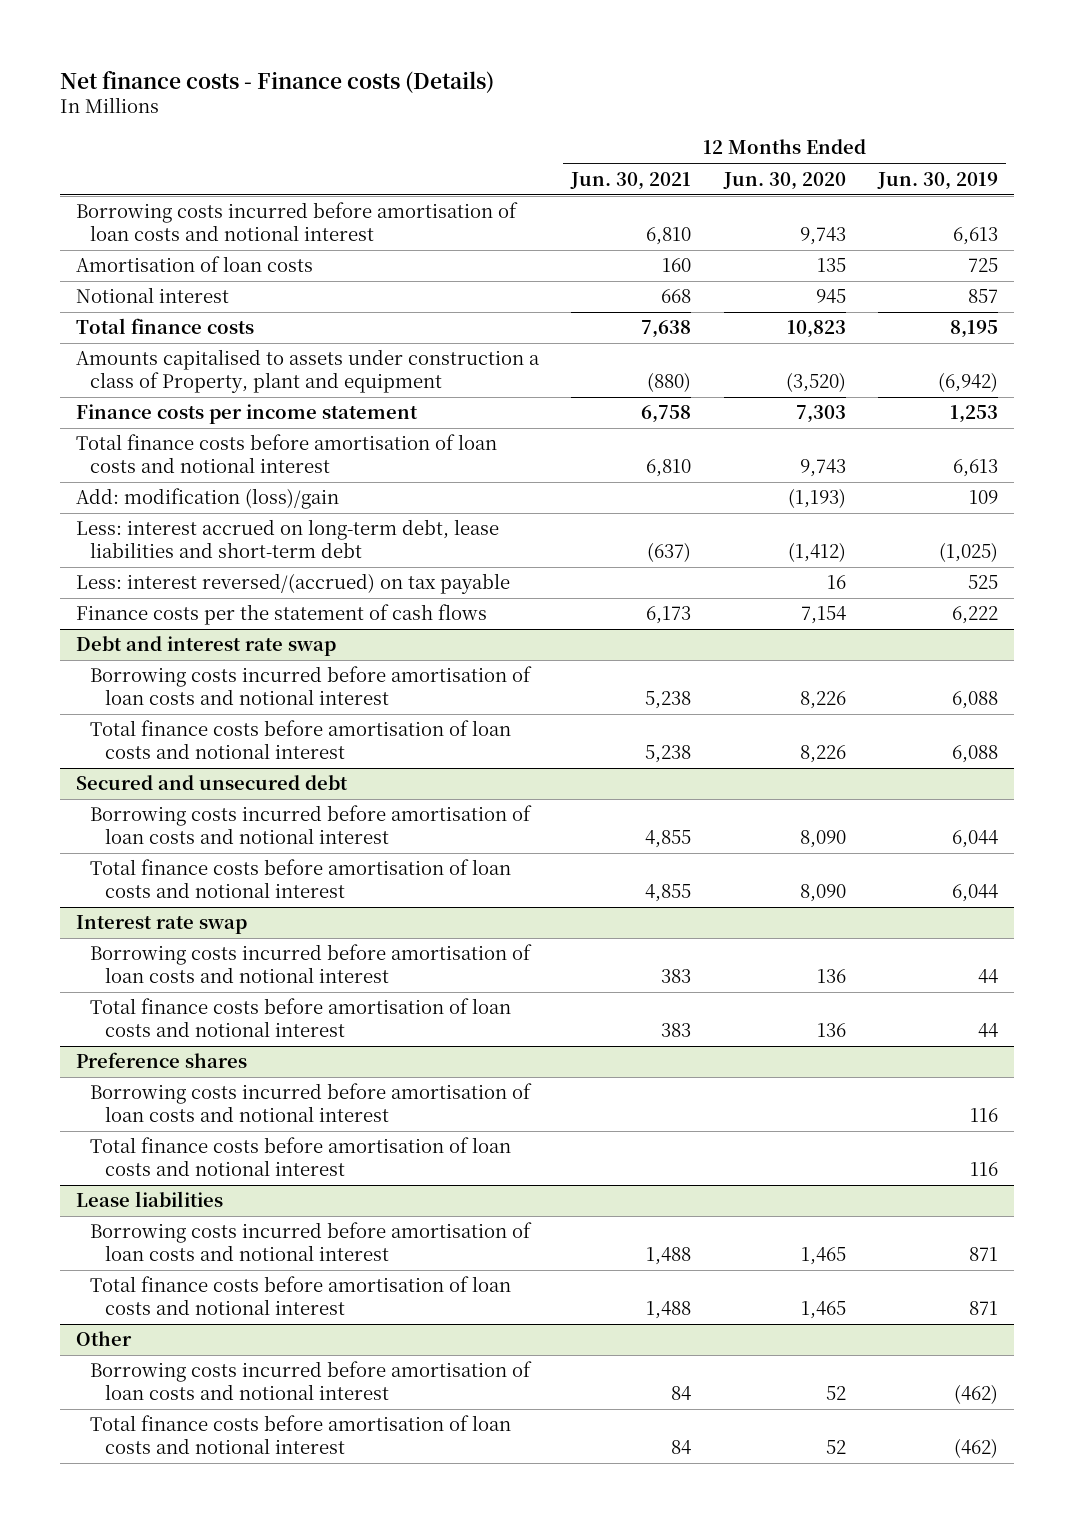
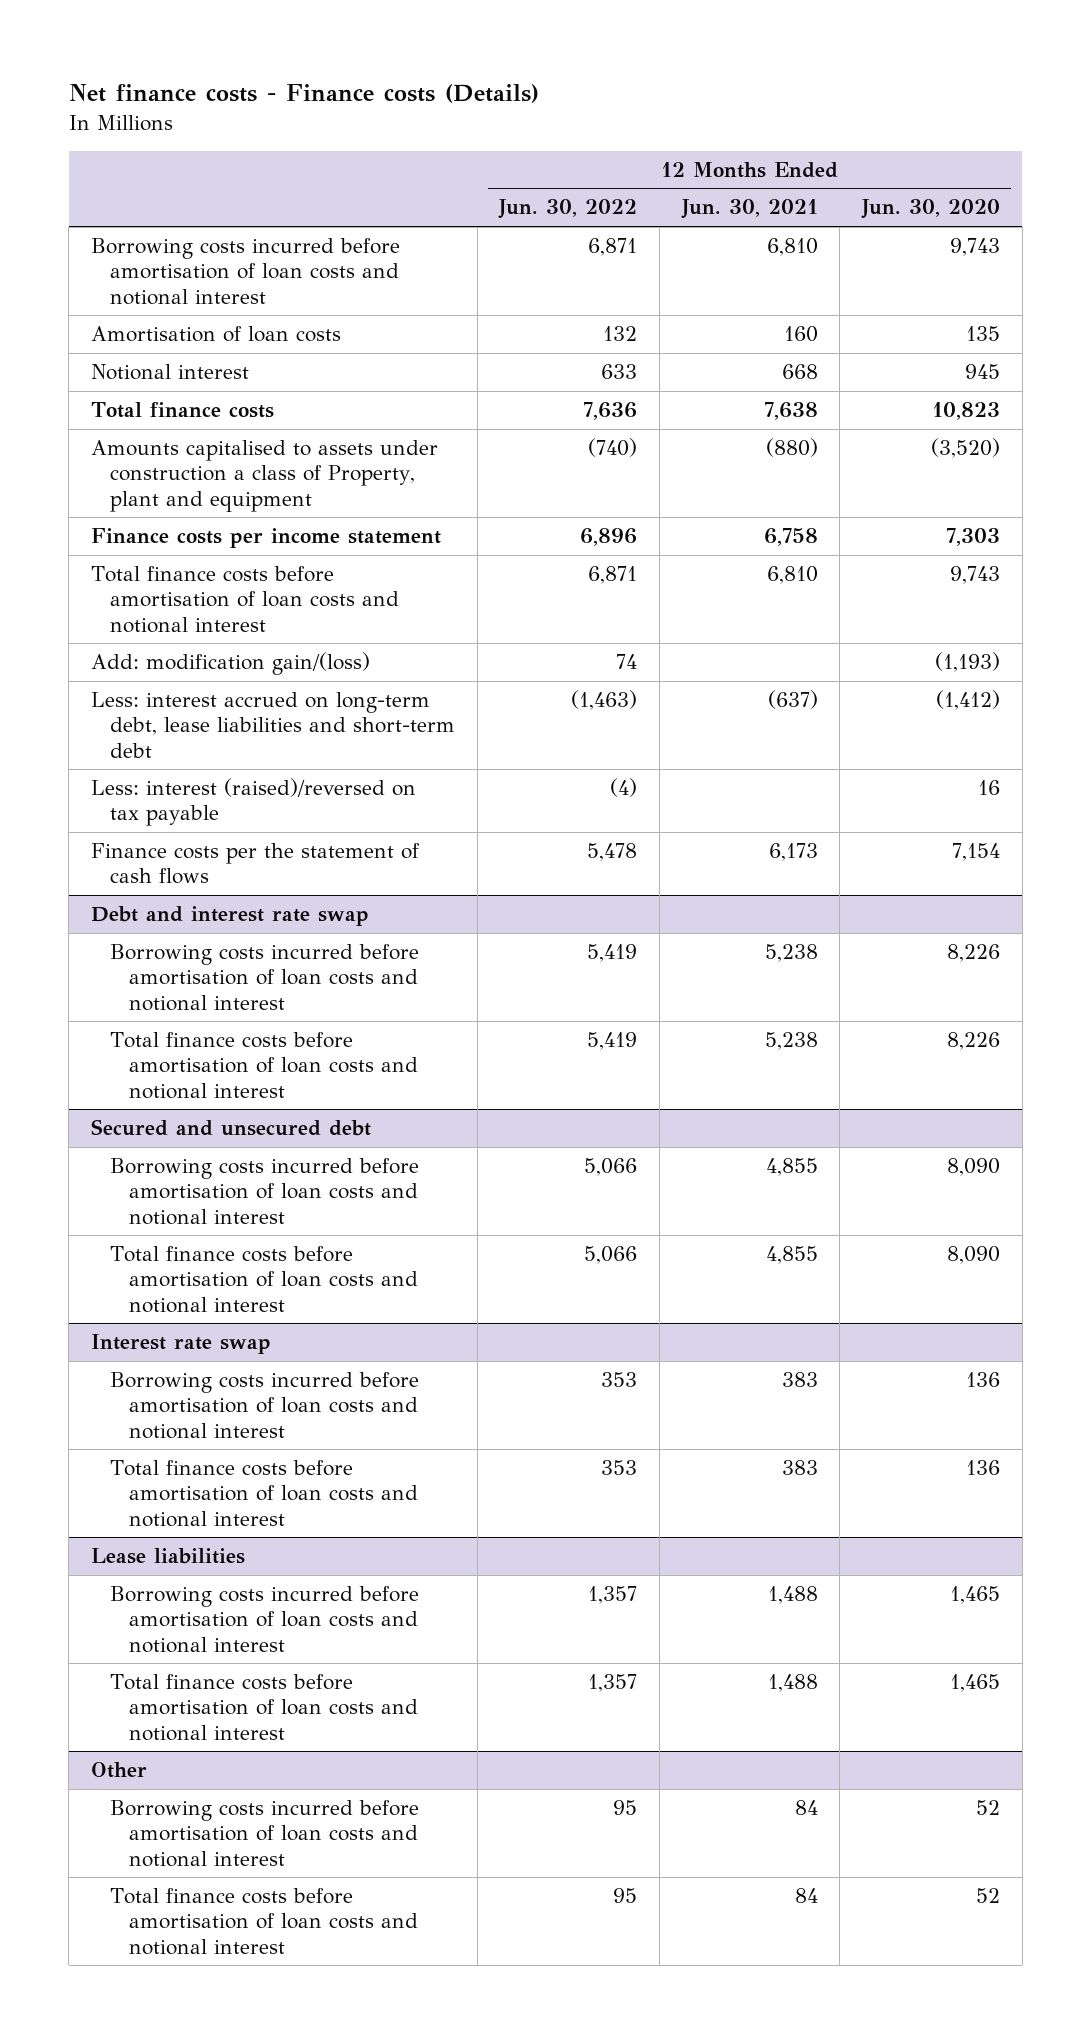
- | 12 Months Ended Jun. 30, 2021 | 12 Months Ended Jun. 30, 2020 | 12 Months Ended Jun. 30, 2019
+ | 12 Months Ended Jun. 30, 2022 | 12 Months Ended Jun. 30, 2021 | 12 Months Ended Jun. 30, 2020
- Add: modification (loss)/gain | | (1,193) | 109
+ Add: modification gain/(loss) | 74 | | (1,193)
- Less: interest reversed/(accrued) on tax payable | | 16 | 525
+ Less: interest (raised)/reversed on tax payable | (4) | | 16
- Preference shares
- Borrowing costs incurred before amortisation of loan costs and notional interest | | | 116
- Total finance costs before amortisation of loan costs and notional interest | | | 116

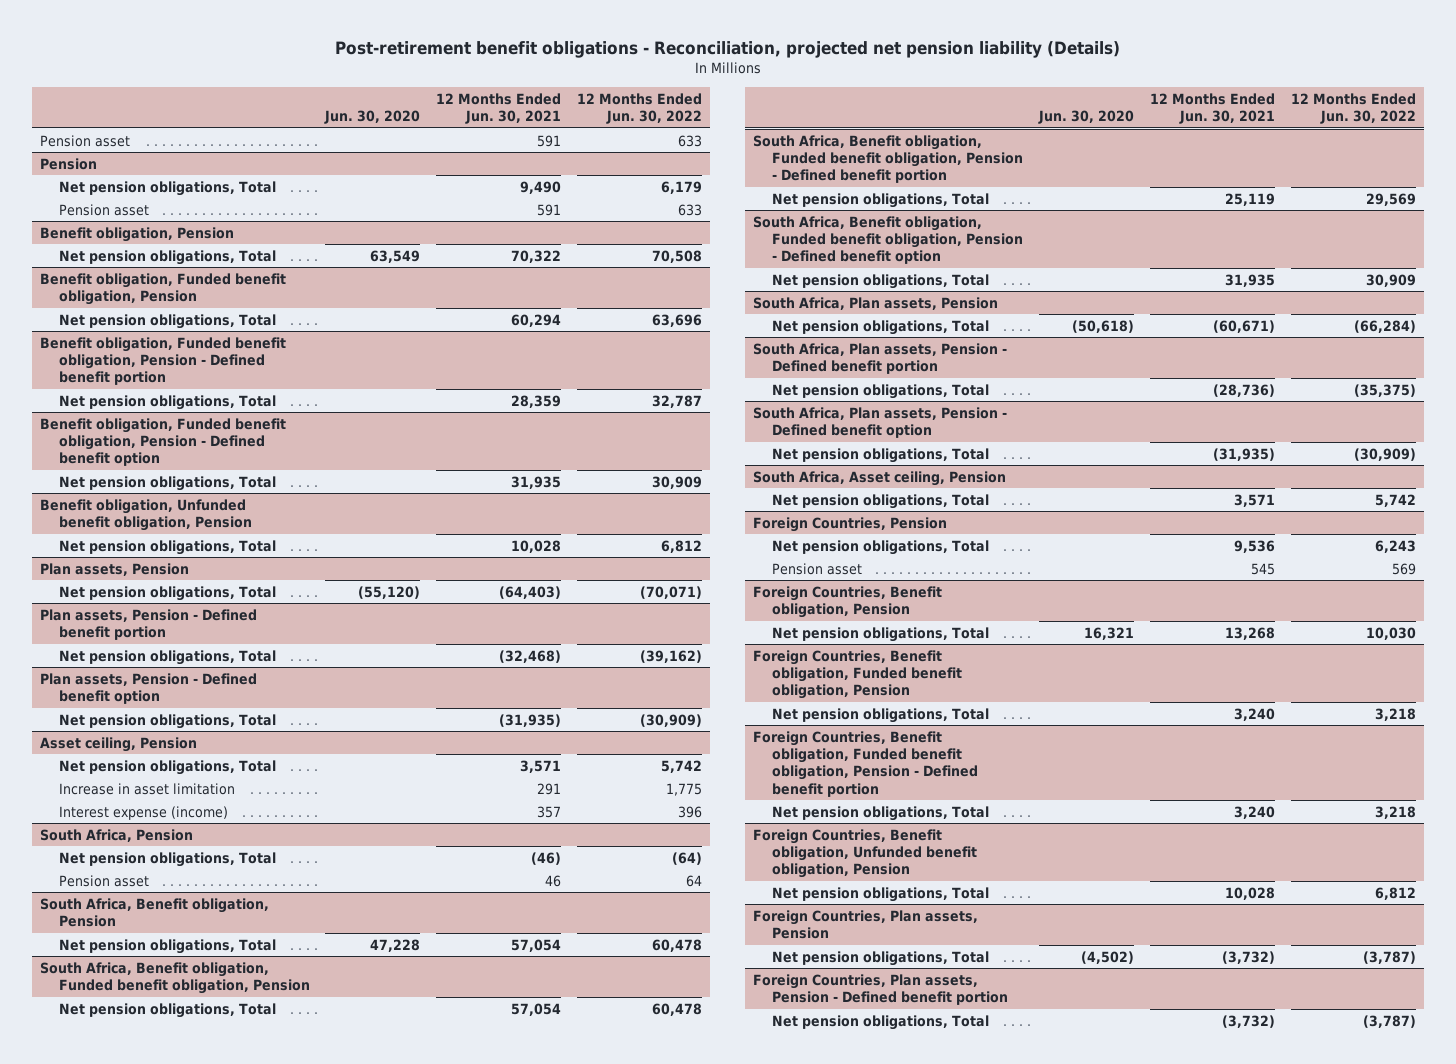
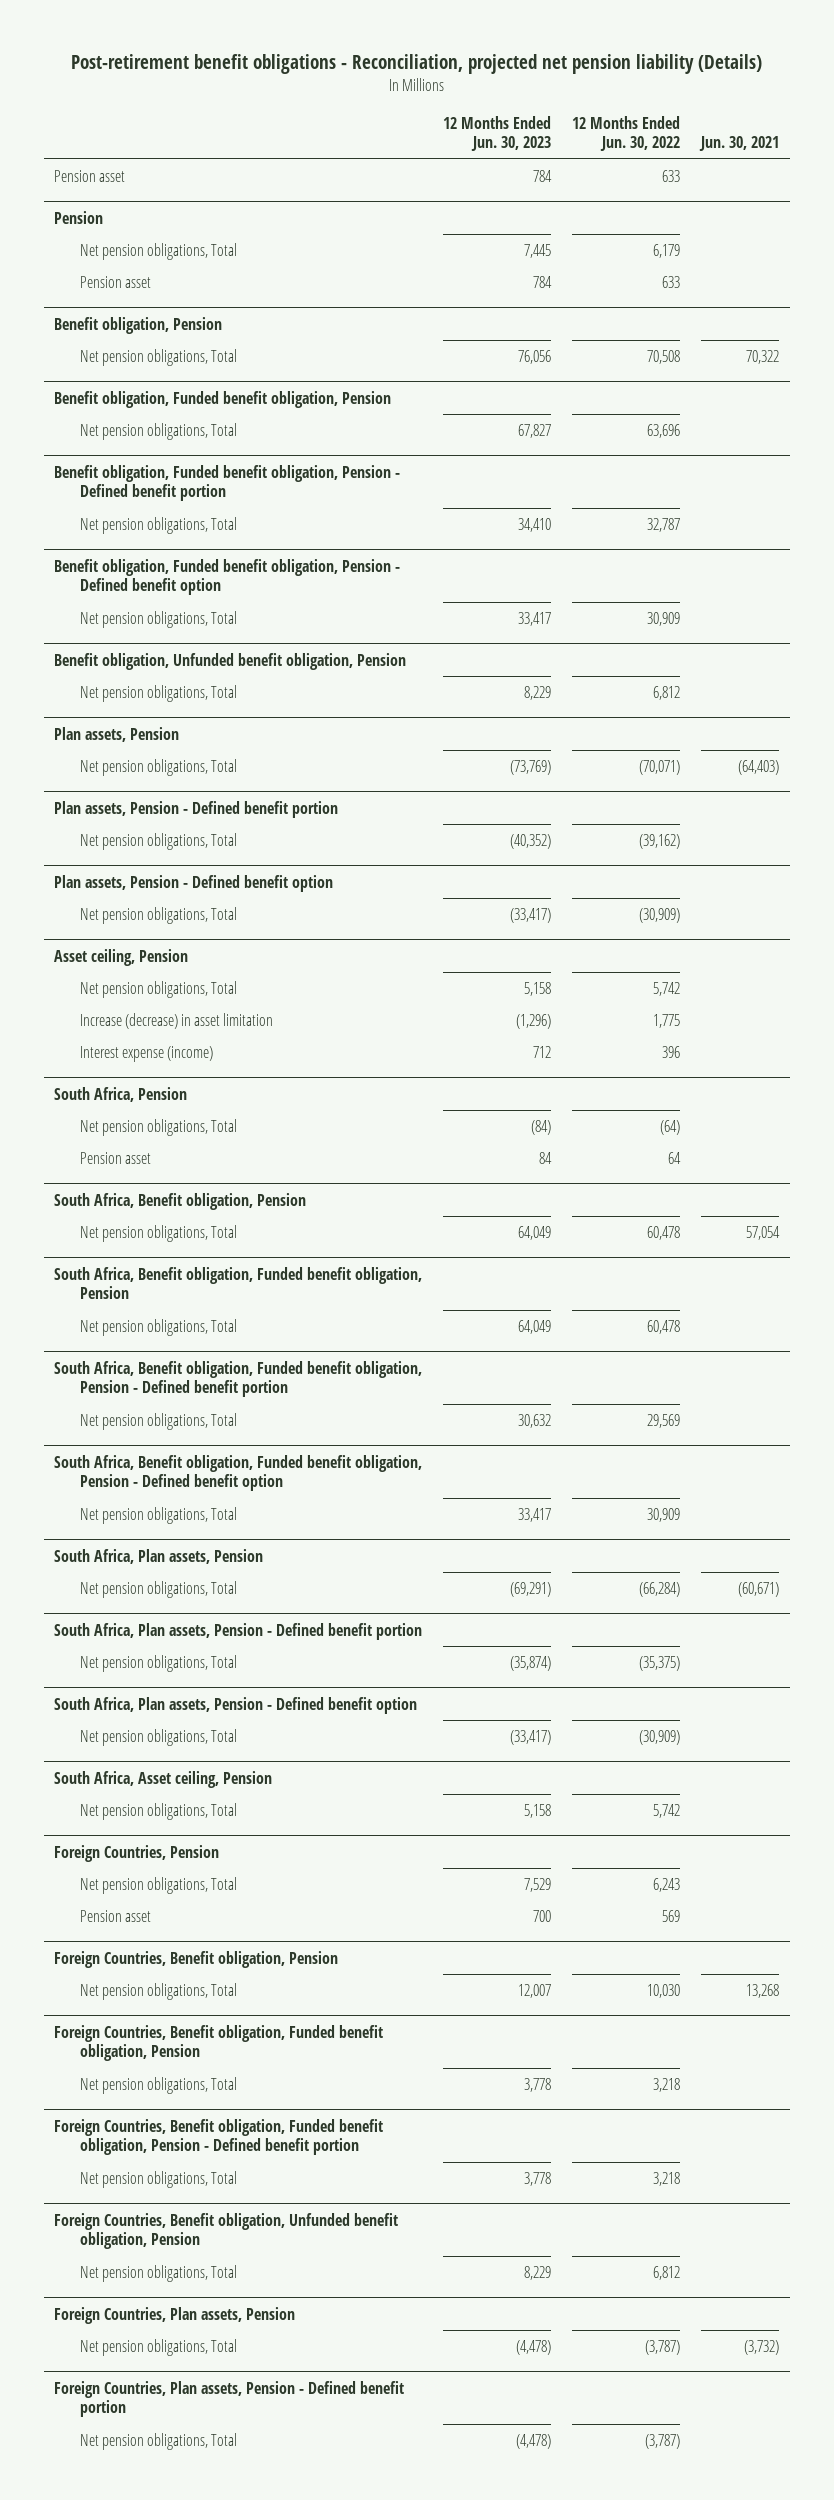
- | Jun. 30, 2020 | 12 Months Ended Jun. 30, 2021 | 12 Months Ended Jun. 30, 2022
+ | 12 Months Ended Jun. 30, 2023 | 12 Months Ended Jun. 30, 2022 | Jun. 30, 2021
@ Asset ceiling, Pension
- Increase in asset limitation | | 291 | 1,775
+ Increase (decrease) in asset limitation | (1,296) | 1,775 |

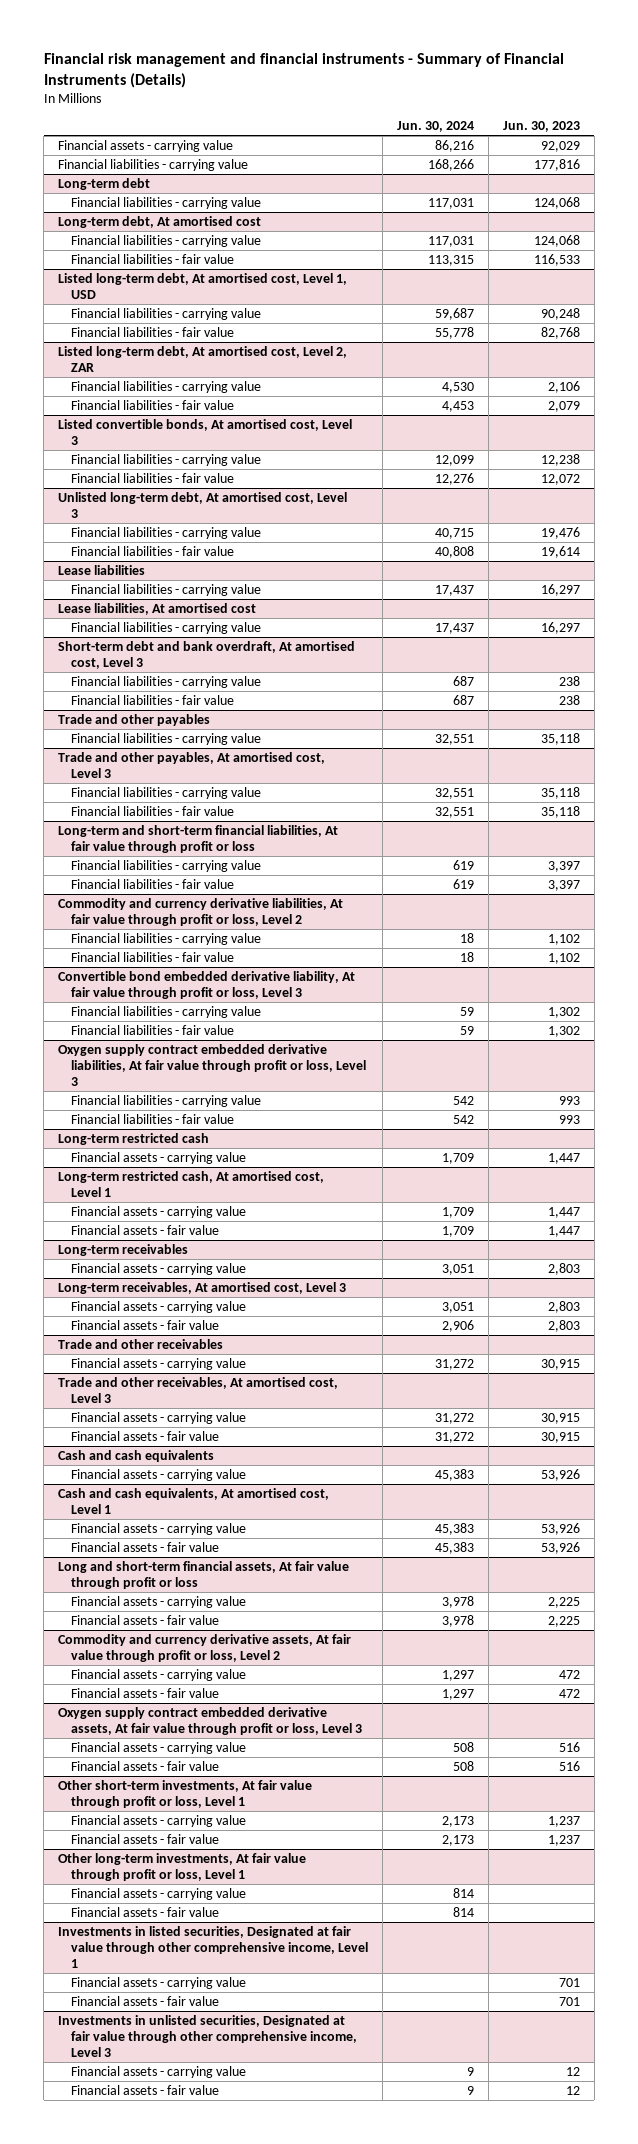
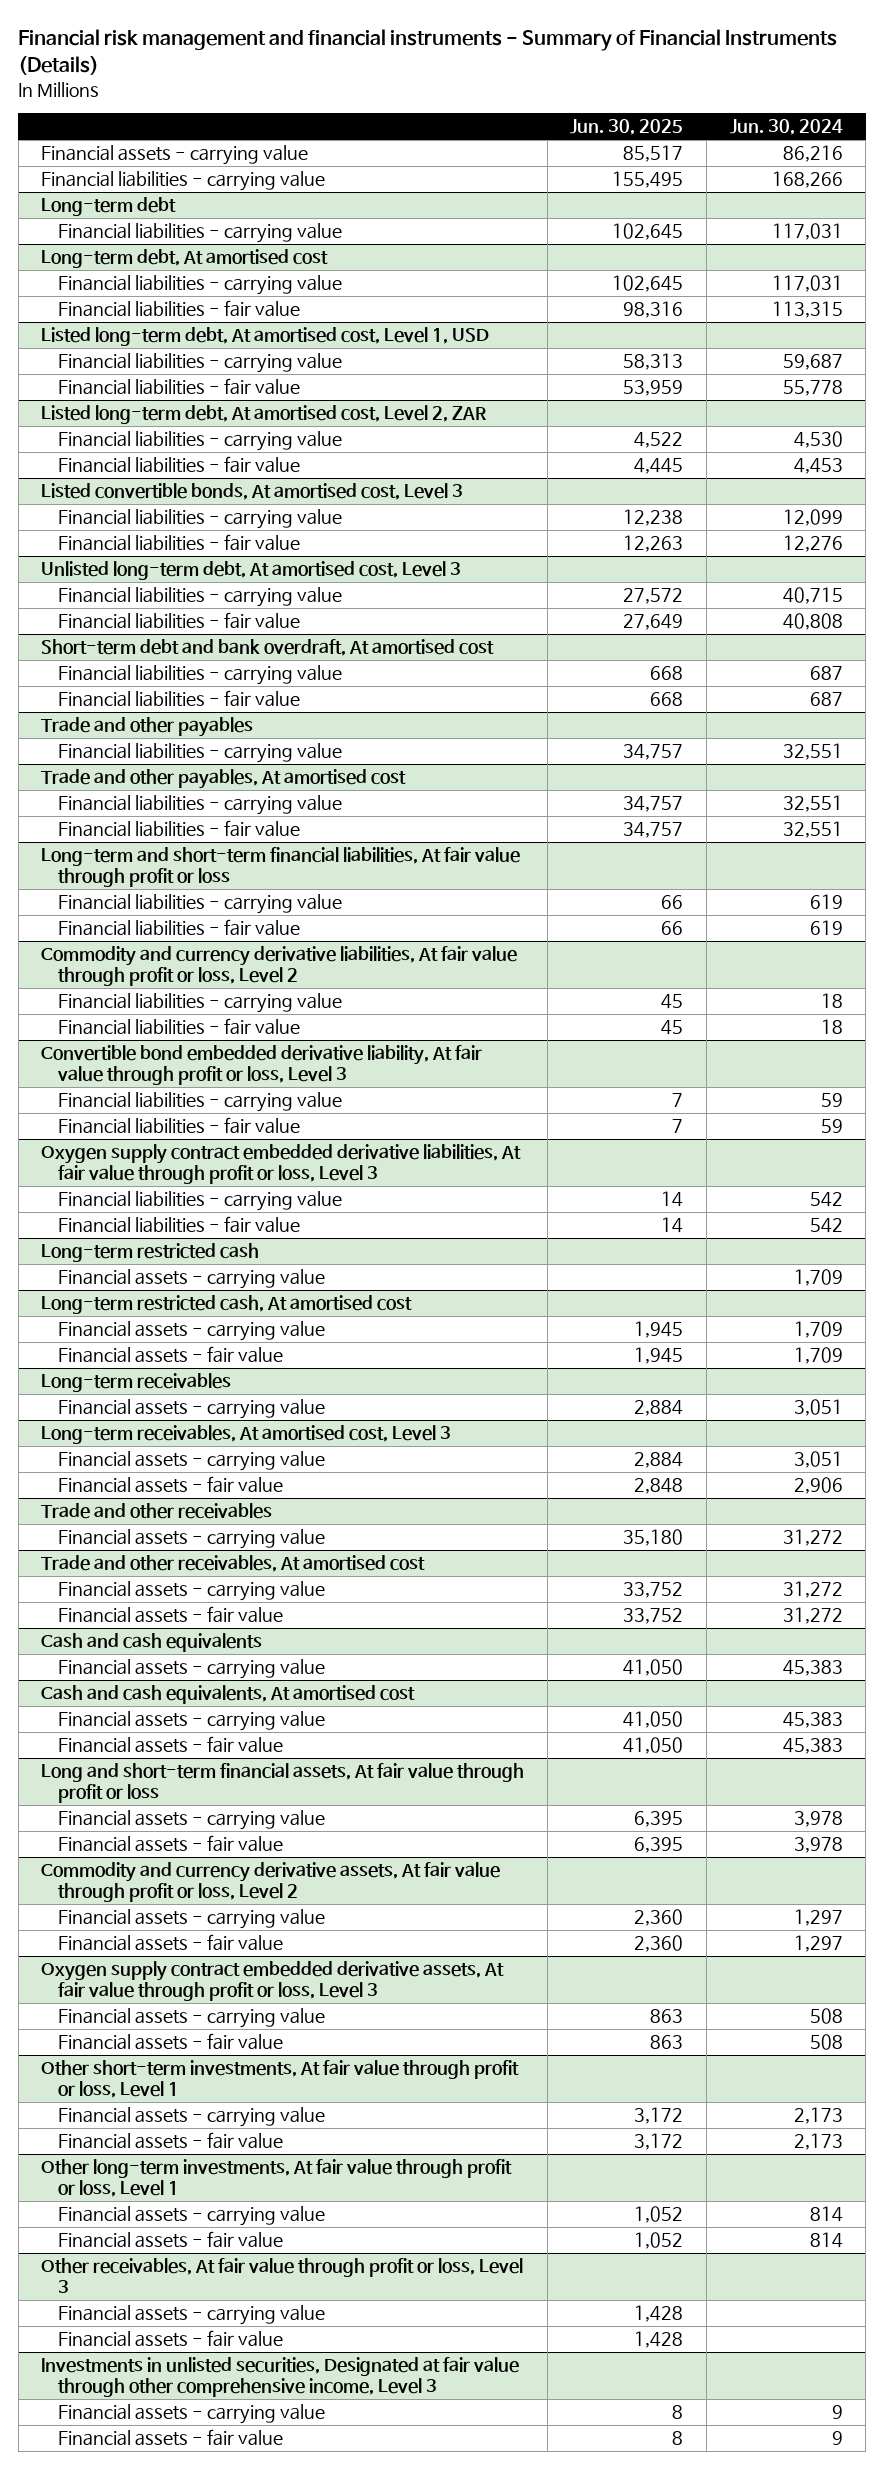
- | Jun. 30, 2024 | Jun. 30, 2023
+ | Jun. 30, 2025 | Jun. 30, 2024
- Lease liabilities
- Financial liabilities - carrying value | 17,437 | 16,297
- Lease liabilities, At amortised cost
- Financial liabilities - carrying value | 17,437 | 16,297
- Short-term debt and bank overdraft, At amortised cost, Level 3
+ Short-term debt and bank overdraft, At amortised cost
- Trade and other payables, At amortised cost, Level 3
+ Trade and other payables, At amortised cost
- Long-term restricted cash, At amortised cost, Level 1
+ Long-term restricted cash, At amortised cost
- Trade and other receivables, At amortised cost, Level 3
+ Trade and other receivables, At amortised cost
- Cash and cash equivalents, At amortised cost, Level 1
+ Cash and cash equivalents, At amortised cost
- Investments in listed securities, Designated at fair value through other comprehensive income, Level 1
+ Other receivables, At fair value through profit or loss, Level 3

